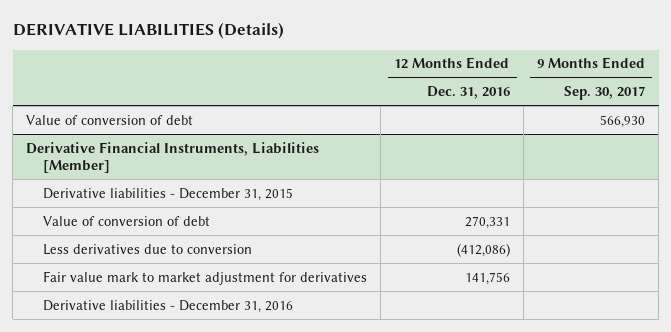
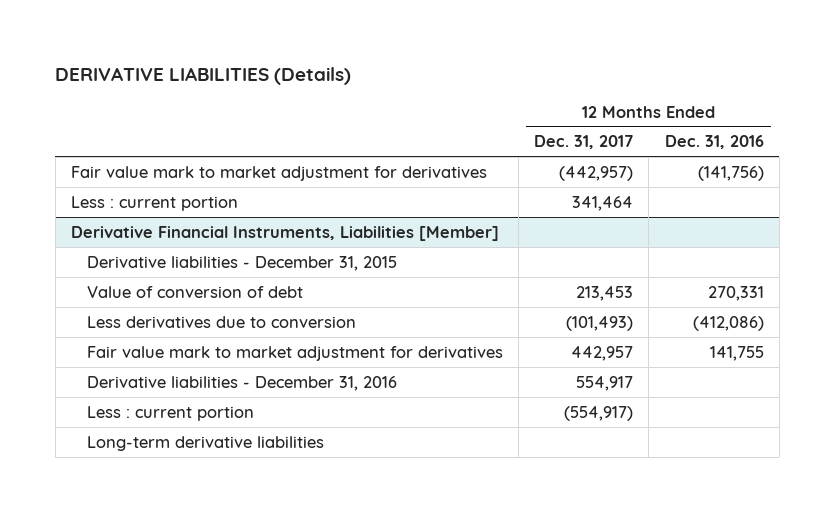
- | 12 Months Ended Dec. 31, 2016 | 9 Months Ended Sep. 30, 2017
+ | 12 Months Ended Dec. 31, 2017 | 12 Months Ended Dec. 31, 2016
- Value of conversion of debt | | 566,930
+ Fair value mark to market adjustment for derivatives | (442,957) | (141,756)
+ Less : current portion | 341,464 |
@ Derivative Financial Instruments, Liabilities [Member]
- Fair value mark to market adjustment for derivatives | 141,756 |
+ Fair value mark to market adjustment for derivatives | 442,957 | 141,755
+ Less : current portion | (554,917) |
+ Long-term derivative liabilities

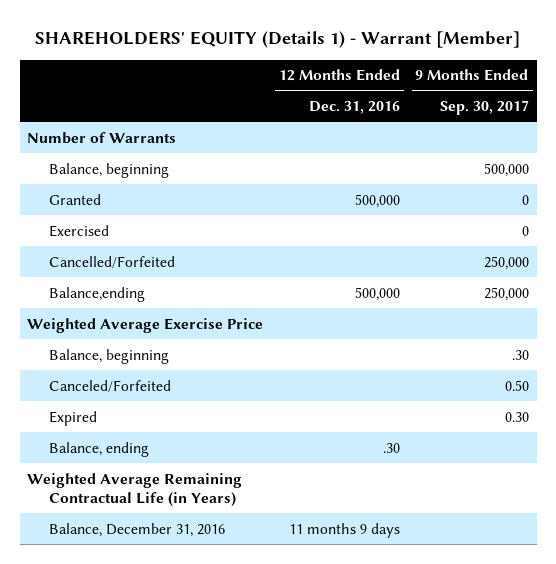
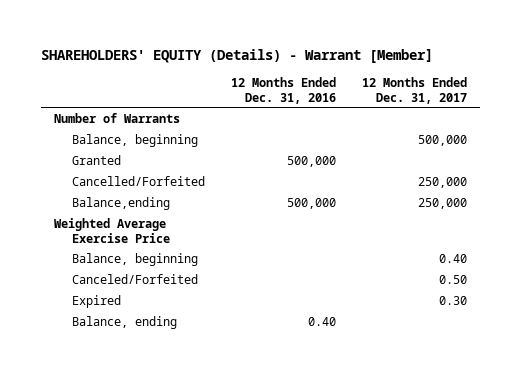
- SHAREHOLDERS' EQUITY (Details 1) - Warrant [Member]
+ SHAREHOLDERS' EQUITY (Details) - Warrant [Member]
- | 12 Months Ended Dec. 31, 2016 | 9 Months Ended Sep. 30, 2017
+ | 12 Months Ended Dec. 31, 2016 | 12 Months Ended Dec. 31, 2017
- Exercised | | 0
- Balance, ending | .30 |
- Weighted Average Remaining Contractual Life (in Years)
- Balance, December 31, 2016 | 11 months 9 days |
+ Balance, ending | 0.40 |

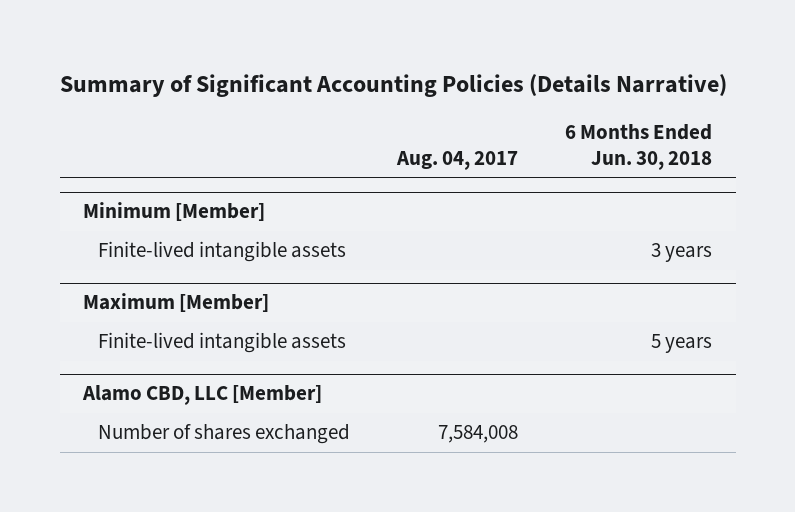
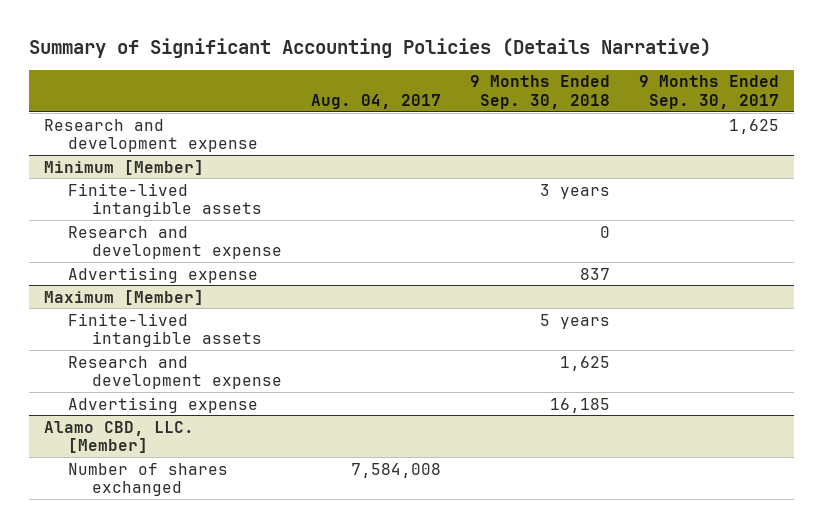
- | Aug. 04, 2017 | 6 Months Ended Jun. 30, 2018
+ | Aug. 04, 2017 | 9 Months Ended Sep. 30, 2018 | 9 Months Ended Sep. 30, 2017
+ Research and development expense | | | 1,625
@ Minimum [Member]
+ Research and development expense | | 0 |
+ Advertising expense | | 837 |
- Alamo CBD, LLC [Member]
@ Maximum [Member]
+ Research and development expense | | 1,625 |
+ Advertising expense | | 16,185 |
+ Alamo CBD, LLC. [Member]

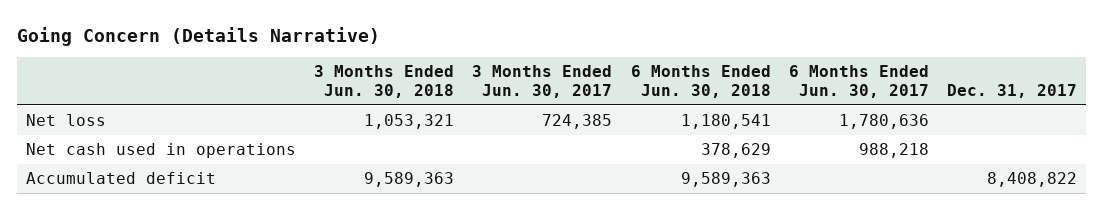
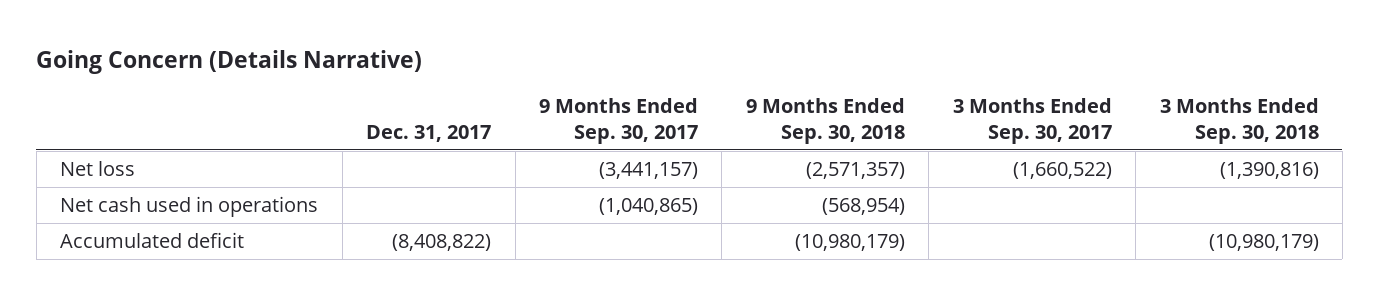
- | 3 Months Ended Jun. 30, 2018 | 3 Months Ended Jun. 30, 2017 | 6 Months Ended Jun. 30, 2018 | 6 Months Ended Jun. 30, 2017 | Dec. 31, 2017
+ | Dec. 31, 2017 | 9 Months Ended Sep. 30, 2017 | 9 Months Ended Sep. 30, 2018 | 3 Months Ended Sep. 30, 2017 | 3 Months Ended Sep. 30, 2018
- Accumulated deficit | 9,589,363 | | 9,589,363 | | 8,408,822
+ Accumulated deficit | (8,408,822) | | (10,980,179) | | (10,980,179)

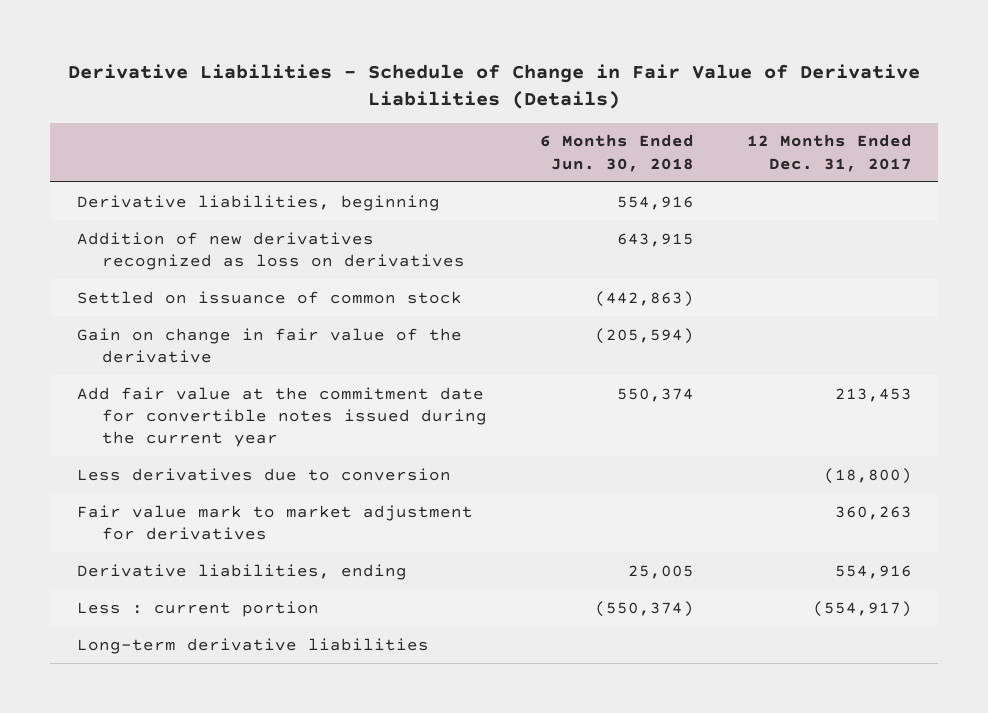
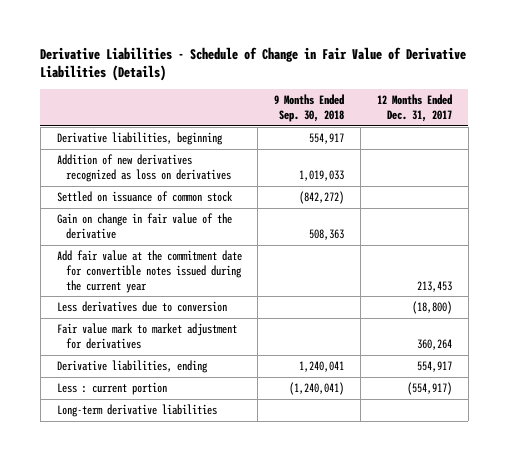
- | 6 Months Ended Jun. 30, 2018 | 12 Months Ended Dec. 31, 2017
+ | 9 Months Ended Sep. 30, 2018 | 12 Months Ended Dec. 31, 2017
- Fair value mark to market adjustment for derivatives | | 360,263
- Derivative liabilities, ending | 25,005 | 554,916
+ Fair value mark to market adjustment for derivatives | | 360,264
+ Derivative liabilities, ending | 1,240,041 | 554,917

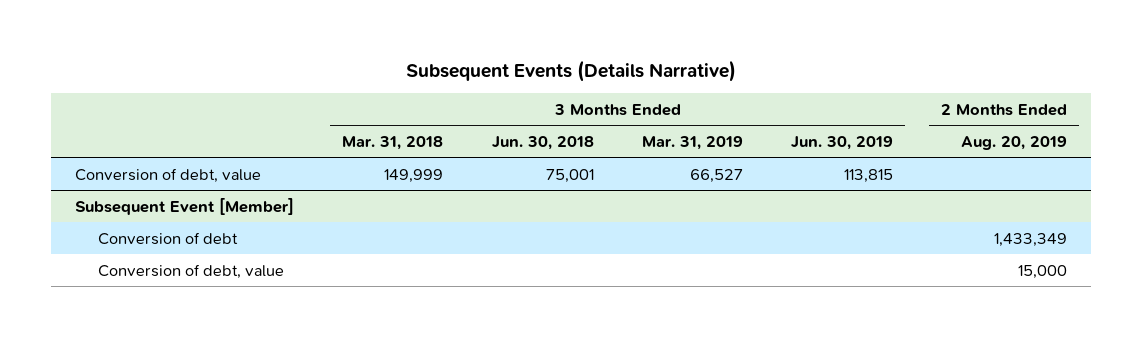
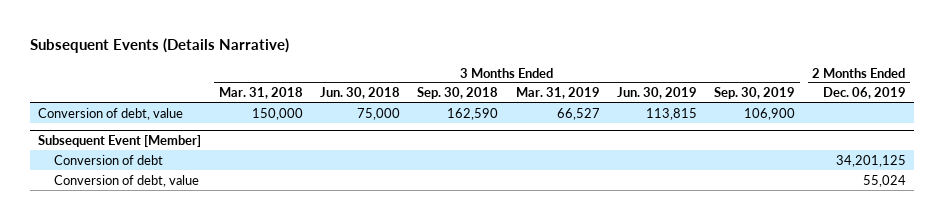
- | 3 Months Ended Mar. 31, 2018 | 3 Months Ended Jun. 30, 2018 | 3 Months Ended Mar. 31, 2019 | 3 Months Ended Jun. 30, 2019 | 2 Months Ended Aug. 20, 2019
+ | 3 Months Ended Mar. 31, 2018 | 3 Months Ended Jun. 30, 2018 | 3 Months Ended Sep. 30, 2018 | 3 Months Ended Mar. 31, 2019 | 3 Months Ended Jun. 30, 2019 | 3 Months Ended Sep. 30, 2019 | 2 Months Ended Dec. 06, 2019
- Conversion of debt, value | 149,999 | 75,001 | 66,527 | 113,815 |
+ Conversion of debt, value | 150,000 | 75,000 | 162,590 | 66,527 | 113,815 | 106,900 |

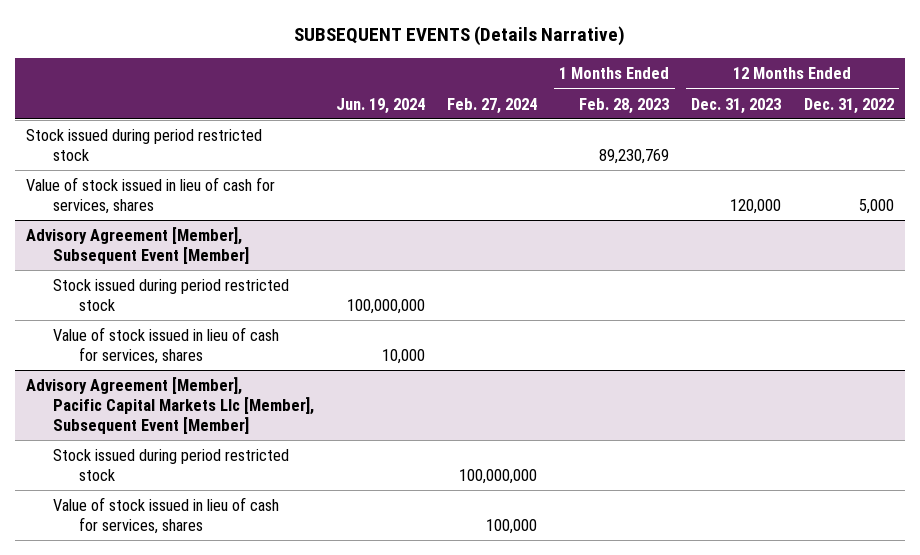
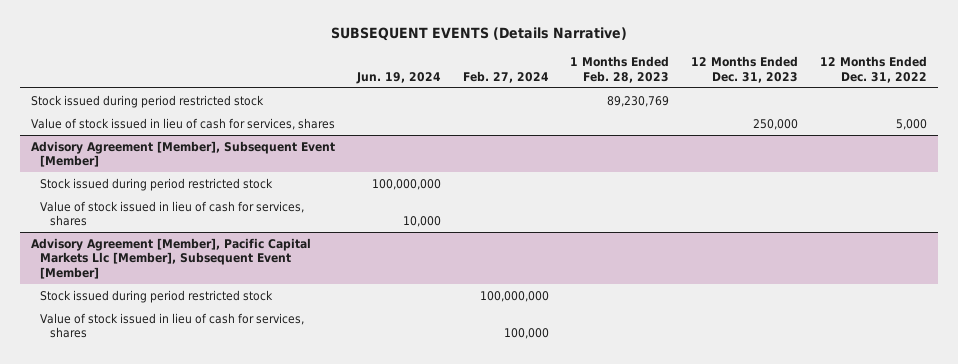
- Value of stock issued in lieu of cash for services, shares | | | | 120,000 | 5,000
+ Value of stock issued in lieu of cash for services, shares | | | | 250,000 | 5,000

